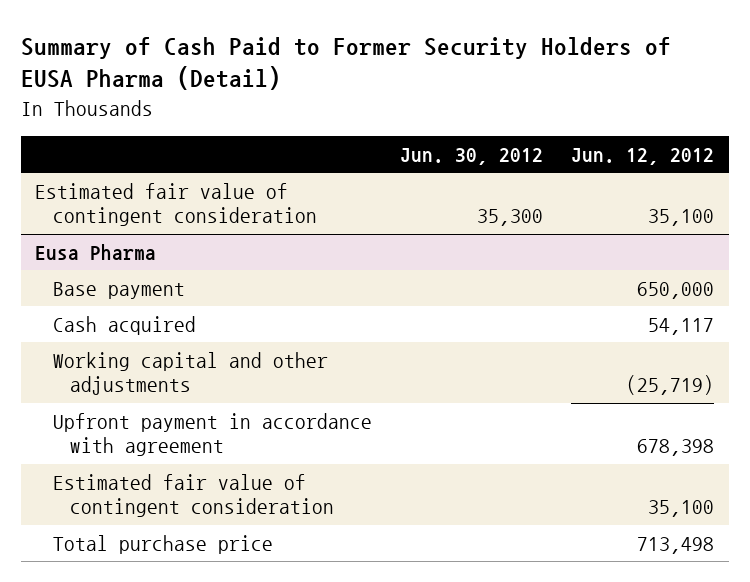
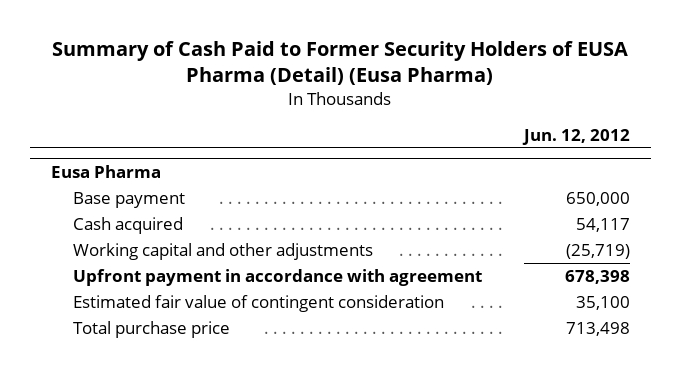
- Summary of Cash Paid to Former Security Holders of EUSA Pharma (Detail)
+ Summary of Cash Paid to Former Security Holders of EUSA Pharma (Detail) (Eusa Pharma)
- | Jun. 30, 2012 | Jun. 12, 2012
+ | Jun. 12, 2012
- Estimated fair value of contingent consideration | 35,300 | 35,100

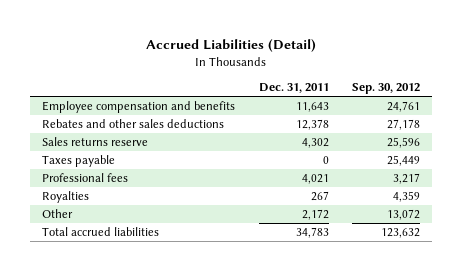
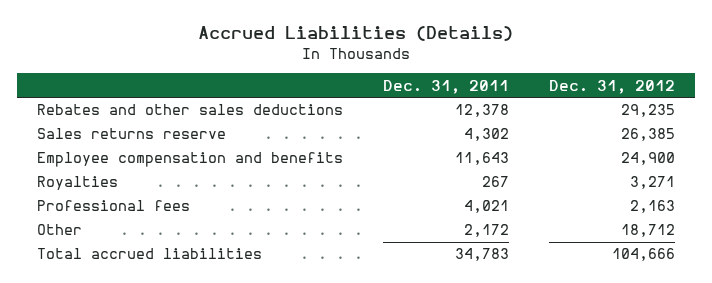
- Accrued Liabilities (Detail)
+ Accrued Liabilities (Details)
- | Dec. 31, 2011 | Sep. 30, 2012
+ | Dec. 31, 2011 | Dec. 31, 2012
- Taxes payable | 0 | 25,449
moved down: Employee compensation and benefits | 11,643 | 24,900
moved down: Professional fees | 4,021 | 2,163

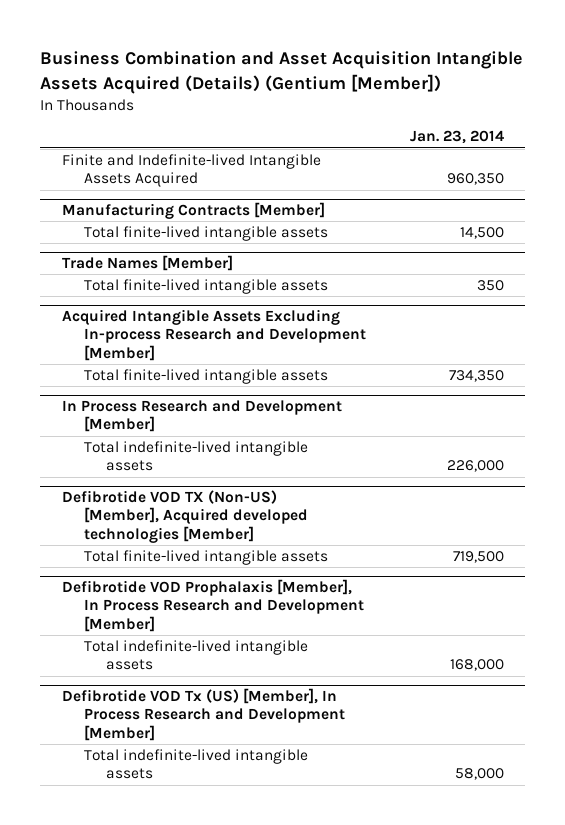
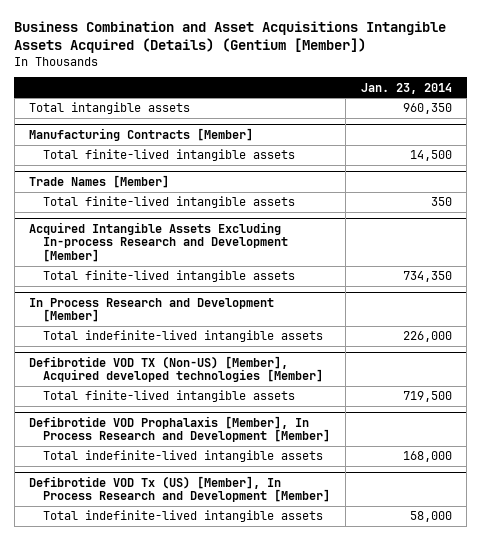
- Business Combination and Asset Acquisition Intangible Assets Acquired (Details) (Gentium [Member])
+ Business Combination and Asset Acquisitions Intangible Assets Acquired (Details) (Gentium [Member])
- Finite and Indefinite-lived Intangible Assets Acquired | 960,350
+ Total intangible assets | 960,350

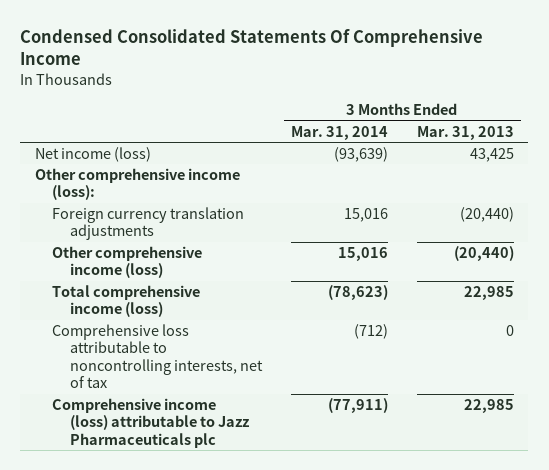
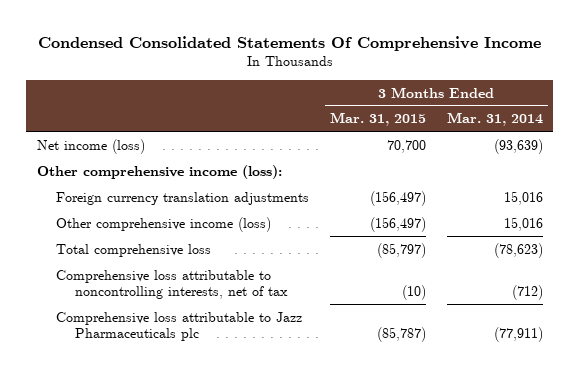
- | 3 Months Ended Mar. 31, 2014 | 3 Months Ended Mar. 31, 2013
+ | 3 Months Ended Mar. 31, 2015 | 3 Months Ended Mar. 31, 2014
- Total comprehensive income (loss) | (78,623) | 22,985
+ Total comprehensive loss | (85,797) | (78,623)
- Comprehensive income (loss) attributable to Jazz Pharmaceuticals plc | (77,911) | 22,985
+ Comprehensive loss attributable to Jazz Pharmaceuticals plc | (85,787) | (77,911)

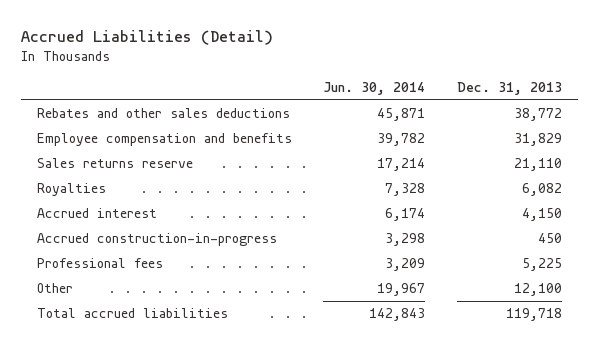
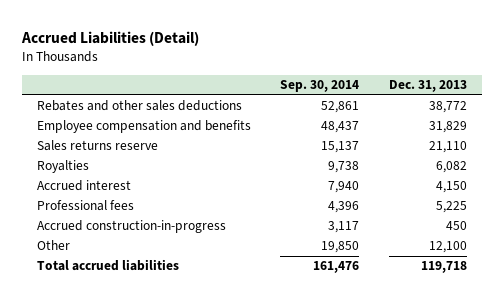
- | Jun. 30, 2014 | Dec. 31, 2013
+ | Sep. 30, 2014 | Dec. 31, 2013
moved down: Accrued construction-in-progress | 3,117 | 450

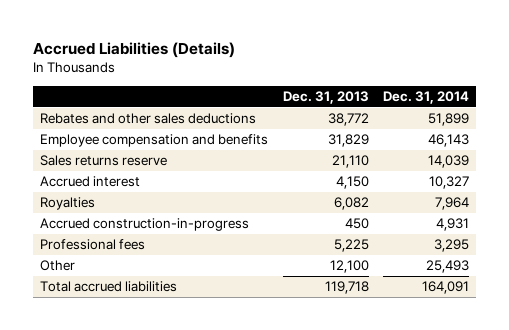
- Accrued Liabilities (Detail)
+ Accrued Liabilities (Details)
- | Sep. 30, 2014 | Dec. 31, 2013
+ | Dec. 31, 2013 | Dec. 31, 2014
moved down: Royalties | 6,082 | 7,964
moved down: Professional fees | 5,225 | 3,295

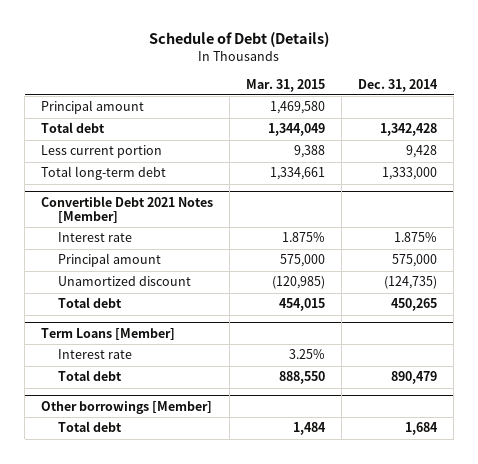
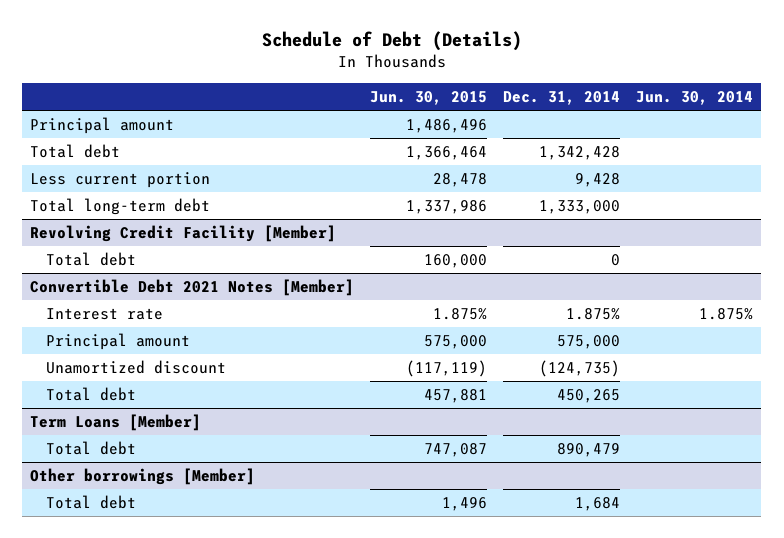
- | Mar. 31, 2015 | Dec. 31, 2014
+ | Jun. 30, 2015 | Dec. 31, 2014 | Jun. 30, 2014
+ Revolving Credit Facility [Member]
+ Total debt | 160,000 | 0 |
@ Term Loans [Member]
- Interest rate | 3.25% |

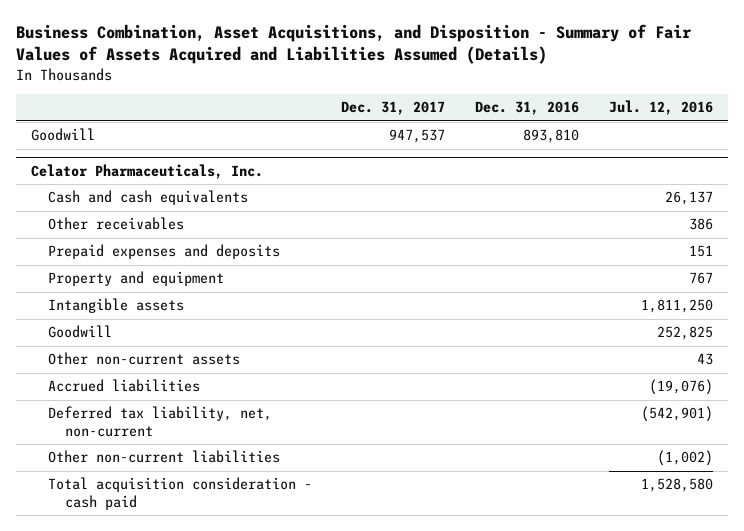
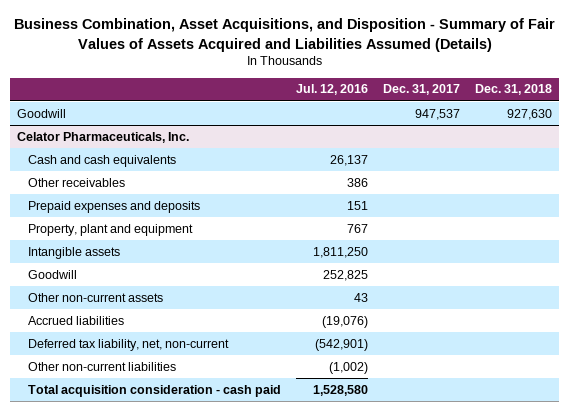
- | Dec. 31, 2017 | Dec. 31, 2016 | Jul. 12, 2016
+ | Jul. 12, 2016 | Dec. 31, 2017 | Dec. 31, 2018
@ Celator Pharmaceuticals, Inc.
- Property and equipment | | | 767
+ Property, plant and equipment | 767 | |

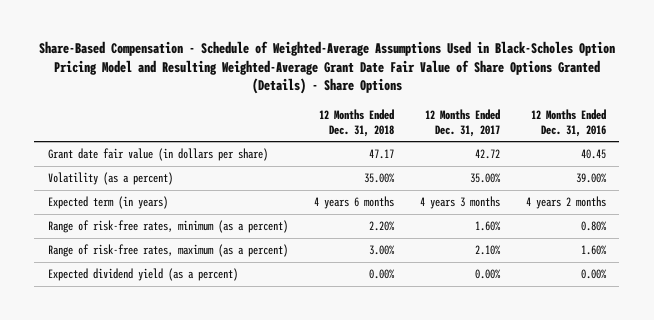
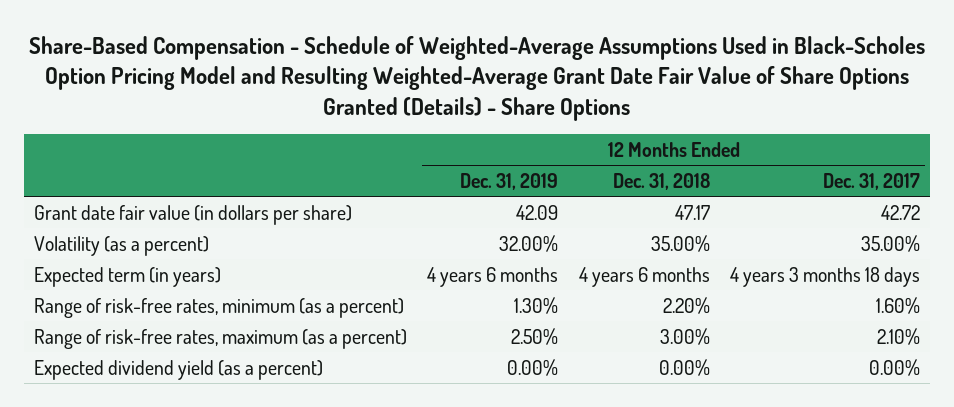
- | 12 Months Ended Dec. 31, 2018 | 12 Months Ended Dec. 31, 2017 | 12 Months Ended Dec. 31, 2016
+ | 12 Months Ended Dec. 31, 2019 | 12 Months Ended Dec. 31, 2018 | 12 Months Ended Dec. 31, 2017
- Expected term (in years) | 4 years 6 months | 4 years 3 months | 4 years 2 months
+ Expected term (in years) | 4 years 6 months | 4 years 6 months | 4 years 3 months 18 days

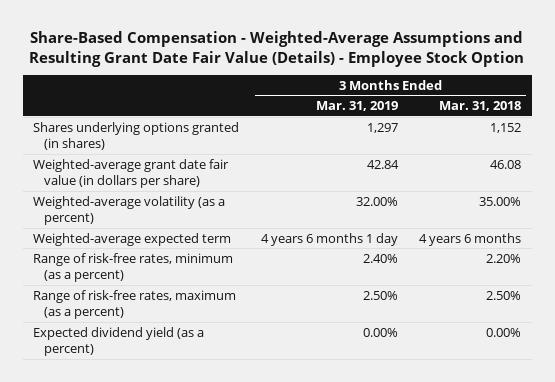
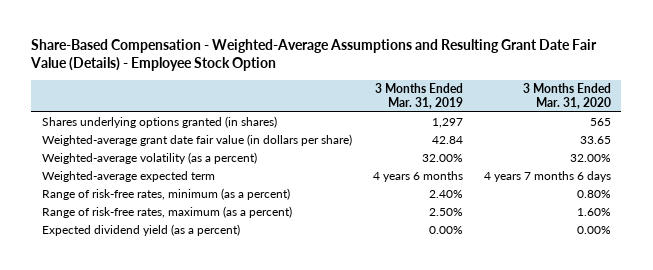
- | 3 Months Ended Mar. 31, 2019 | 3 Months Ended Mar. 31, 2018
+ | 3 Months Ended Mar. 31, 2019 | 3 Months Ended Mar. 31, 2020
- Weighted-average expected term | 4 years 6 months 1 day | 4 years 6 months
+ Weighted-average expected term | 4 years 6 months | 4 years 7 months 6 days

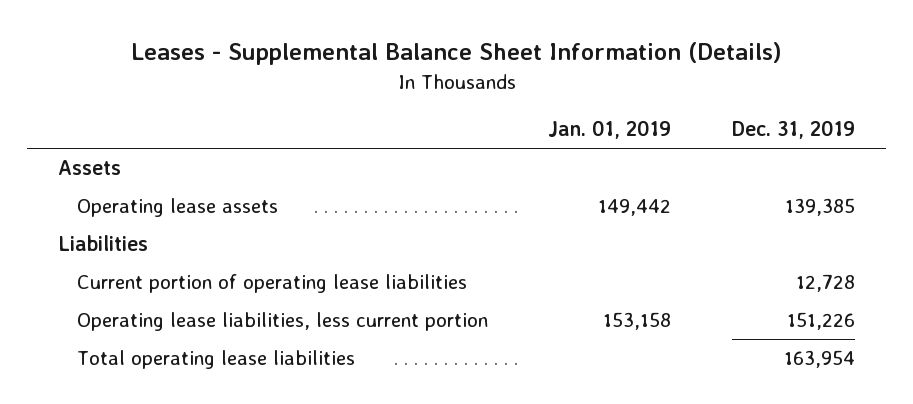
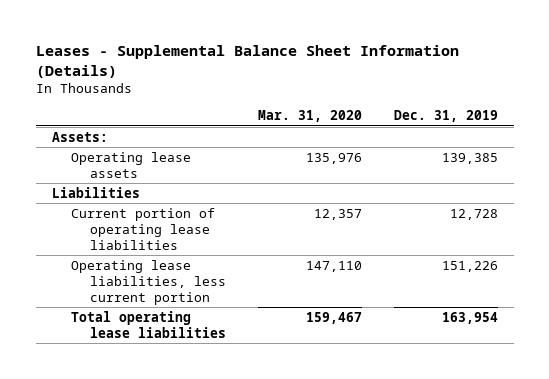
- | Jan. 01, 2019 | Dec. 31, 2019
+ | Mar. 31, 2020 | Dec. 31, 2019
- Assets
+ Assets:

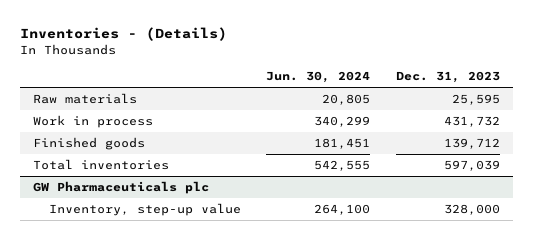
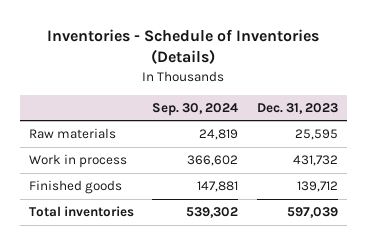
- Inventories - (Details)
+ Inventories - Schedule of Inventories (Details)
- | Jun. 30, 2024 | Dec. 31, 2023
+ | Sep. 30, 2024 | Dec. 31, 2023
- GW Pharmaceuticals plc
- Inventory, step-up value | 264,100 | 328,000

